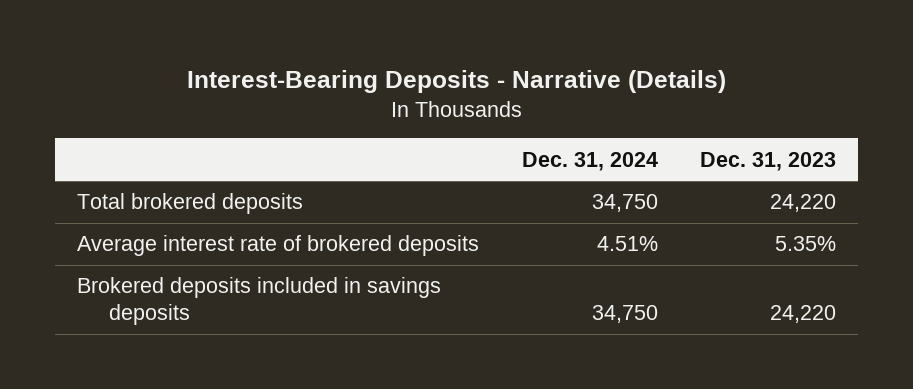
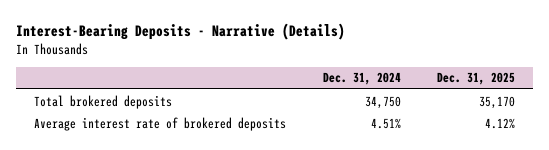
- | Dec. 31, 2024 | Dec. 31, 2023
+ | Dec. 31, 2024 | Dec. 31, 2025
- Brokered deposits included in savings deposits | 34,750 | 24,220

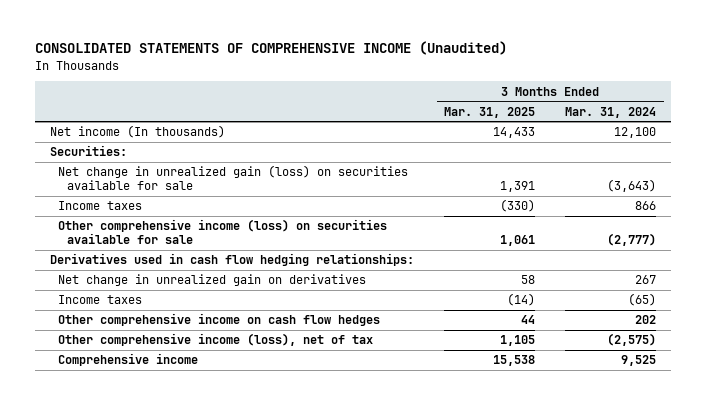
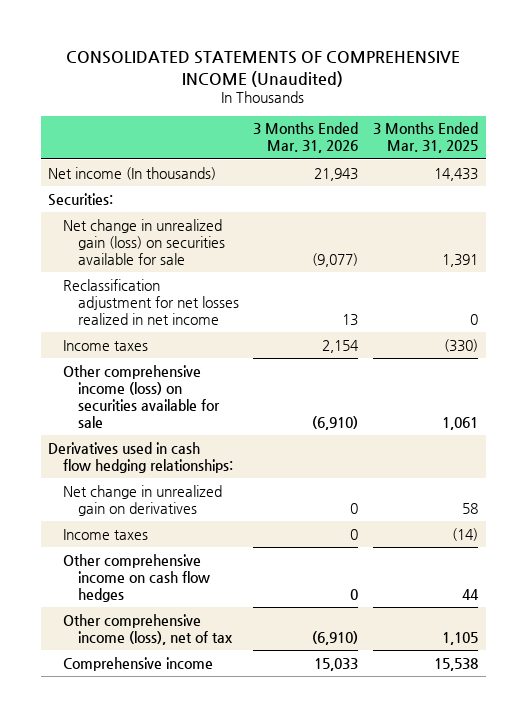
- | 3 Months Ended Mar. 31, 2025 | 3 Months Ended Mar. 31, 2024
+ | 3 Months Ended Mar. 31, 2026 | 3 Months Ended Mar. 31, 2025
+ Reclassification adjustment for net losses realized in net income | 13 | 0

